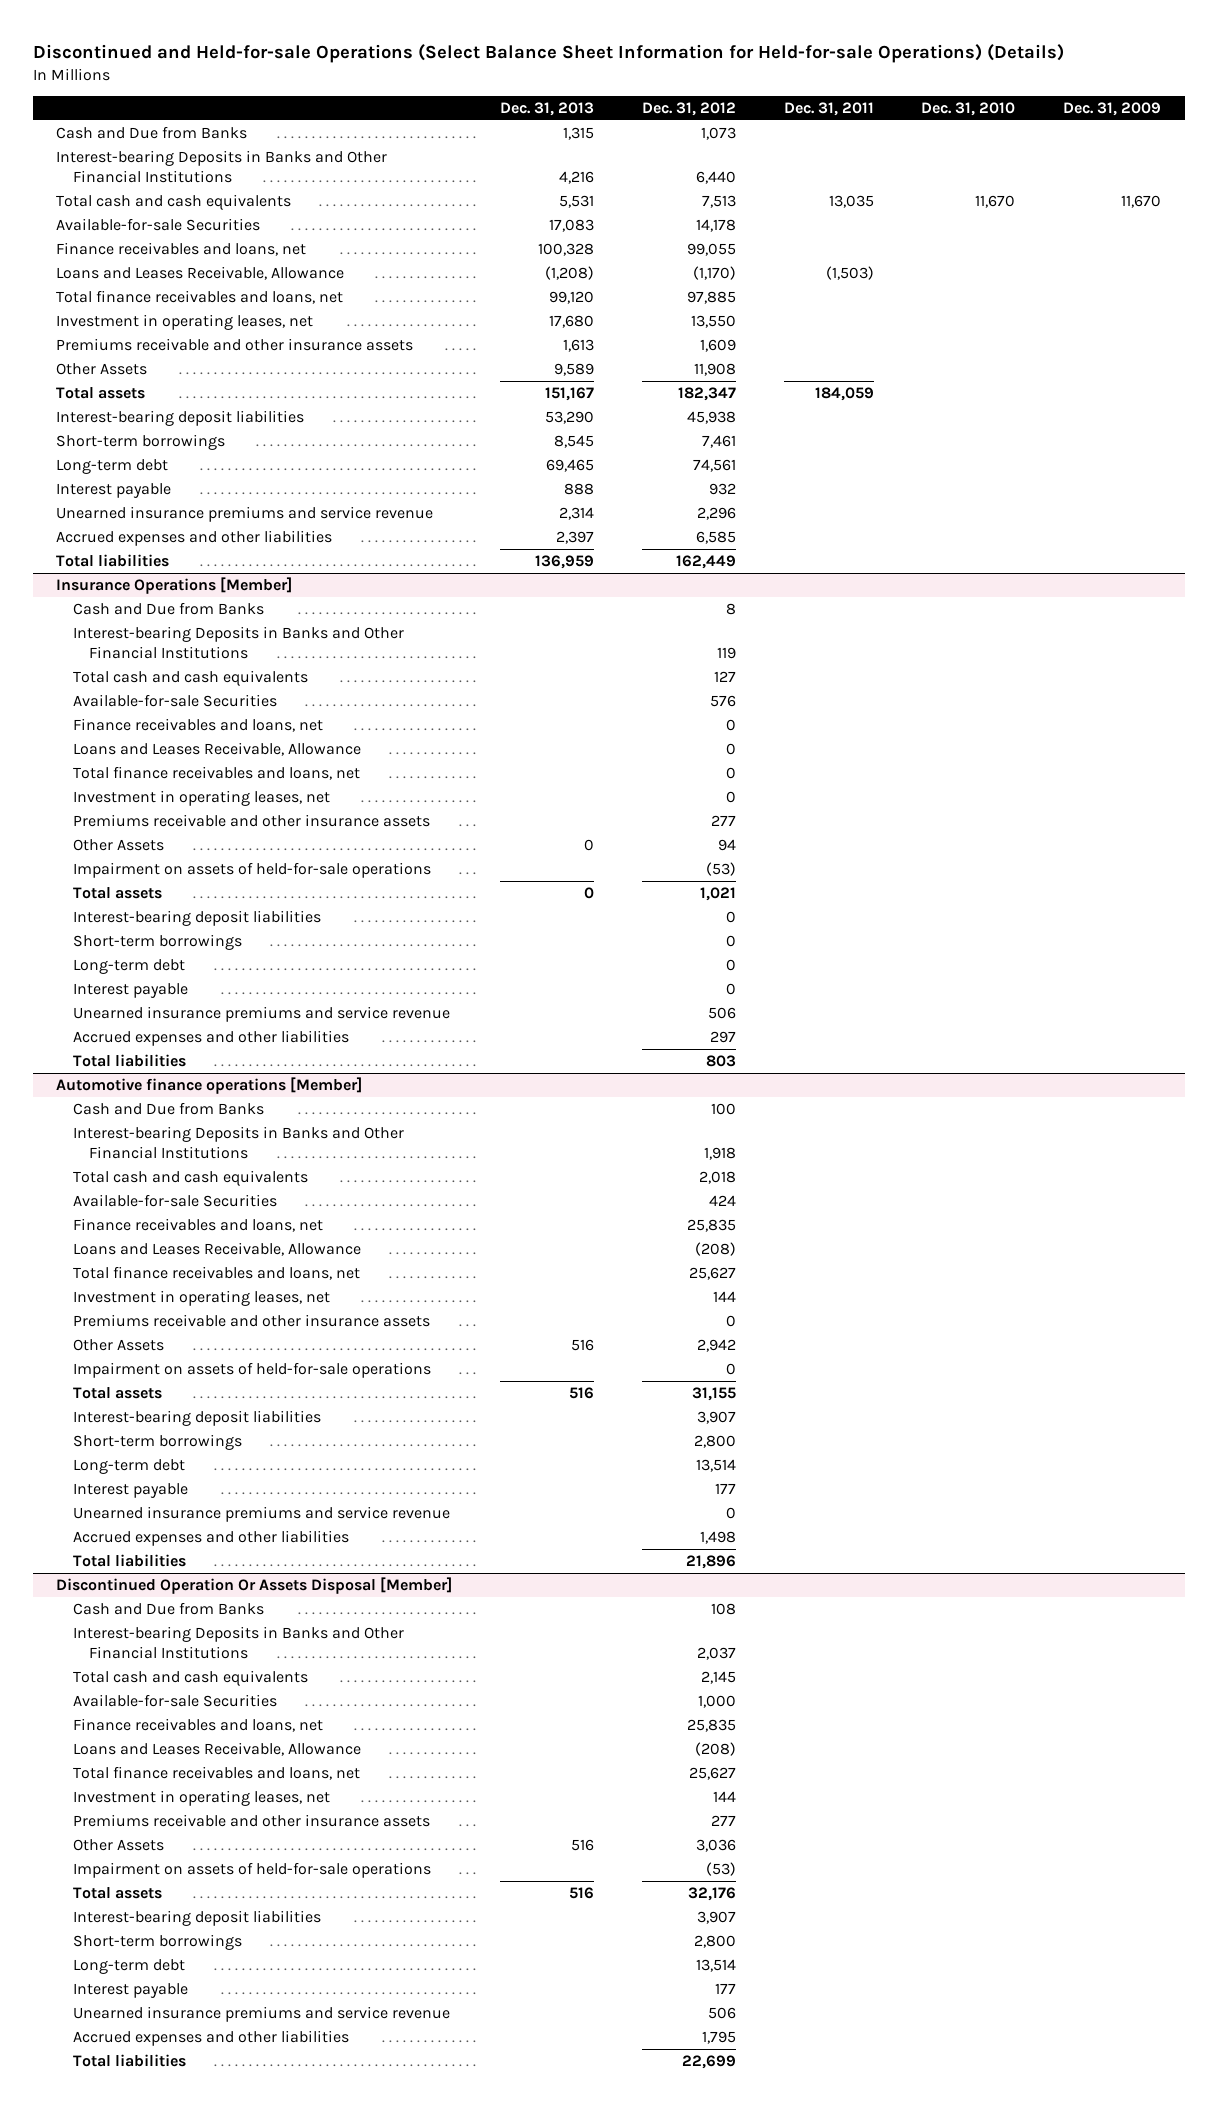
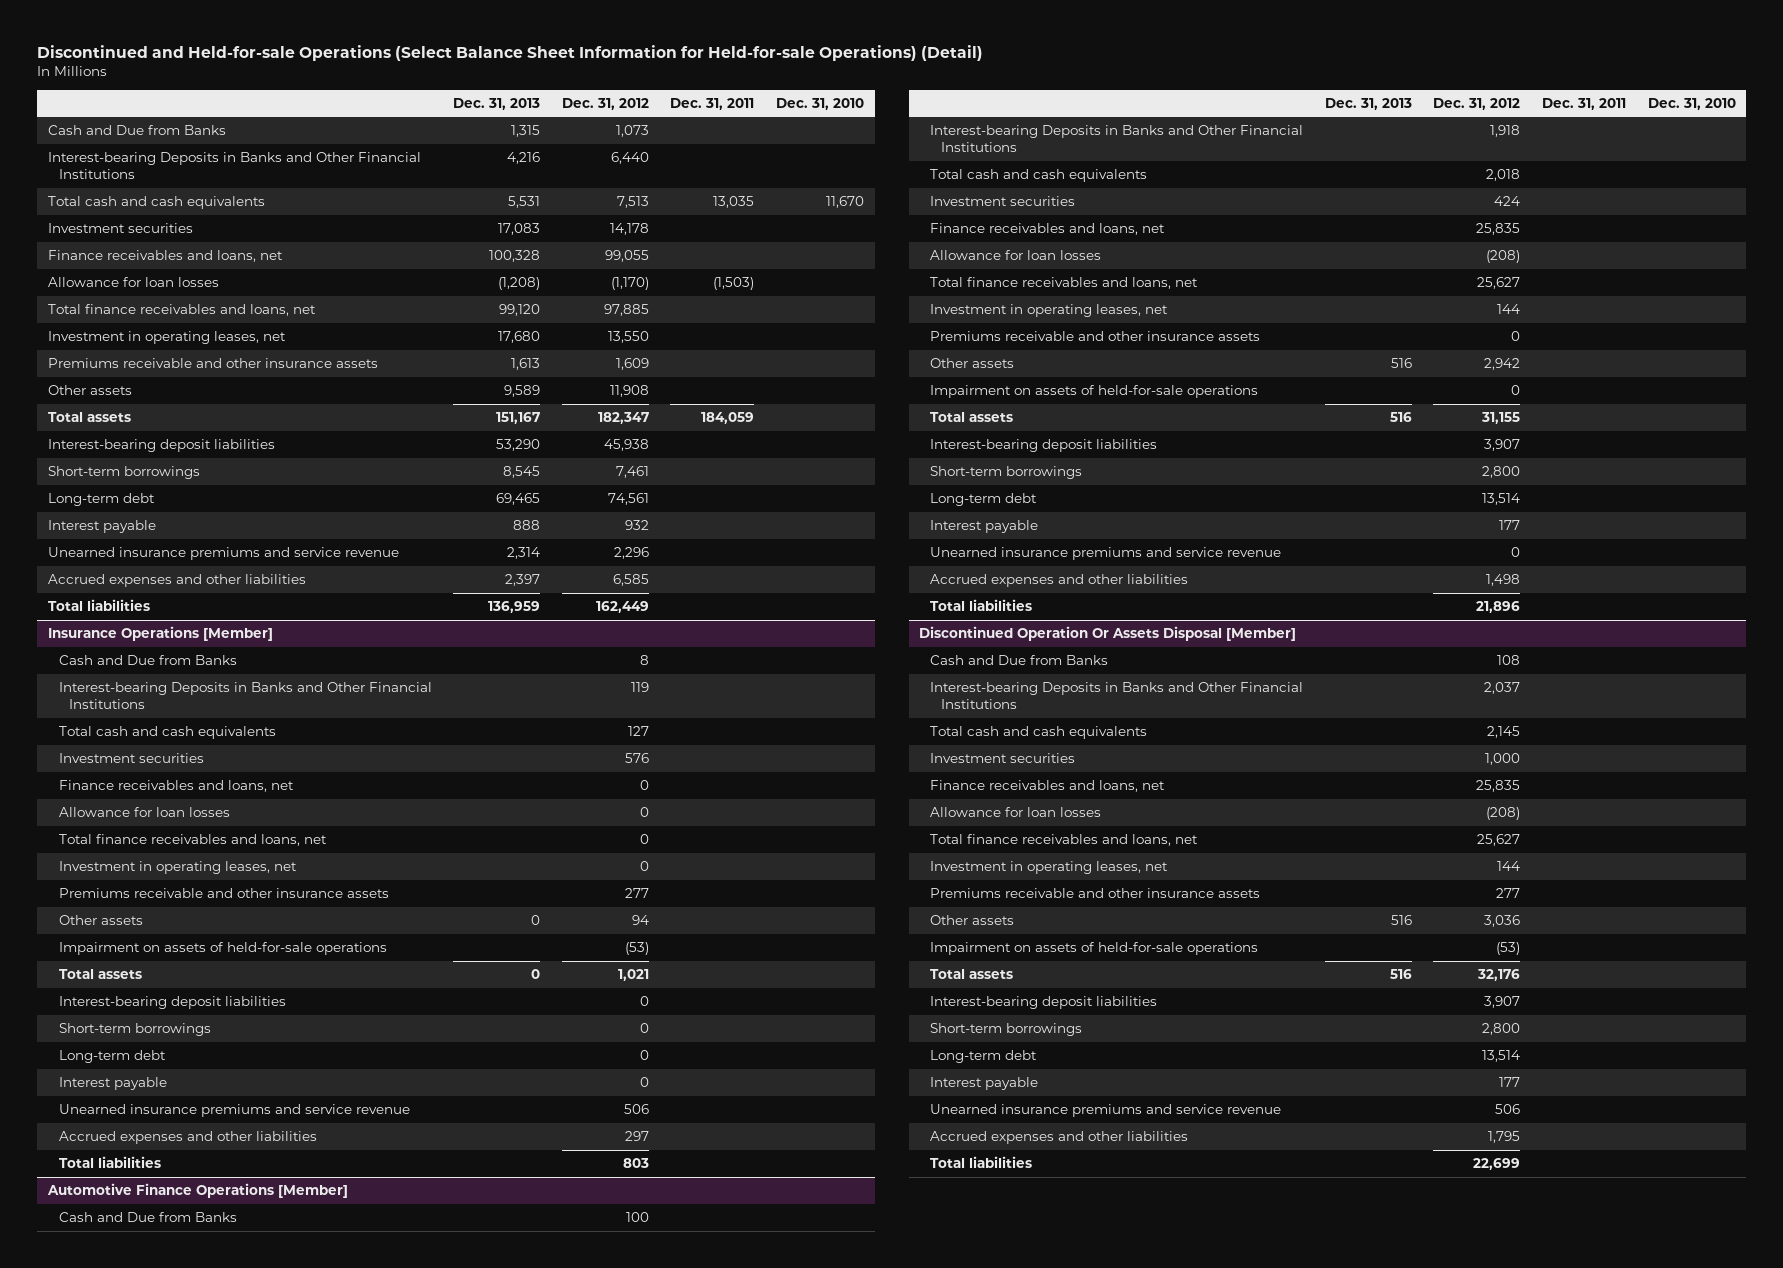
- Discontinued and Held-for-sale Operations (Select Balance Sheet Information for Held-for-sale Operations) (Details)
+ Discontinued and Held-for-sale Operations (Select Balance Sheet Information for Held-for-sale Operations) (Detail)
- | Dec. 31, 2013 | Dec. 31, 2012 | Dec. 31, 2011 | Dec. 31, 2010 | Dec. 31, 2009
+ | Dec. 31, 2013 | Dec. 31, 2012 | Dec. 31, 2011 | Dec. 31, 2010
- Available-for-sale Securities | 17,083 | 14,178 | | |
+ Investment securities | 17,083 | 14,178 | |
- Loans and Leases Receivable, Allowance | (1,208) | (1,170) | (1,503) | |
+ Allowance for loan losses | (1,208) | (1,170) | (1,503) |
- Other Assets | 9,589 | 11,908 | | |
+ Other assets | 9,589 | 11,908 | |
@ Insurance Operations [Member]
- Available-for-sale Securities | | 576 | | |
+ Investment securities | | 576 | |
- Loans and Leases Receivable, Allowance | | 0 | | |
+ Allowance for loan losses | | 0 | |
- Other Assets | 0 | 94 | | |
+ Other assets | 0 | 94 | |
- Automotive finance operations [Member]
+ Automotive Finance Operations [Member]
- Available-for-sale Securities | | 424 | | |
+ Investment securities | | 424 | |
- Loans and Leases Receivable, Allowance | | (208) | | |
+ Allowance for loan losses | | (208) | |
- Other Assets | 516 | 2,942 | | |
+ Other assets | 516 | 2,942 | |
@ Discontinued Operation Or Assets Disposal [Member]
- Available-for-sale Securities | | 1,000 | | |
+ Investment securities | | 1,000 | |
- Loans and Leases Receivable, Allowance | | (208) | | |
+ Allowance for loan losses | | (208) | |
- Other Assets | 516 | 3,036 | | |
+ Other assets | 516 | 3,036 | |

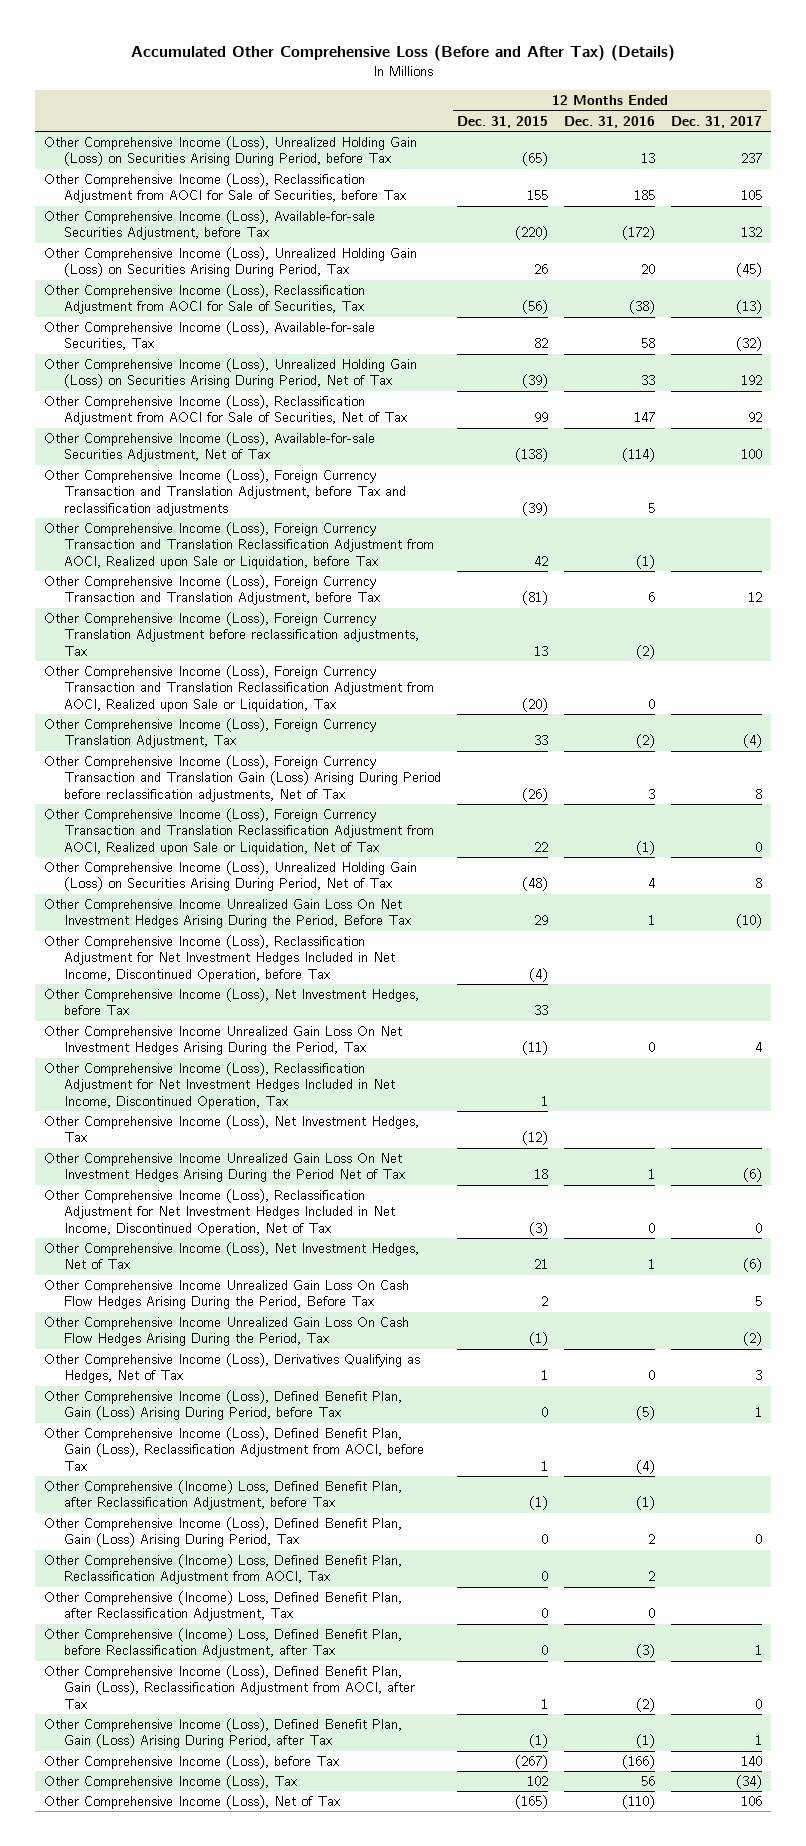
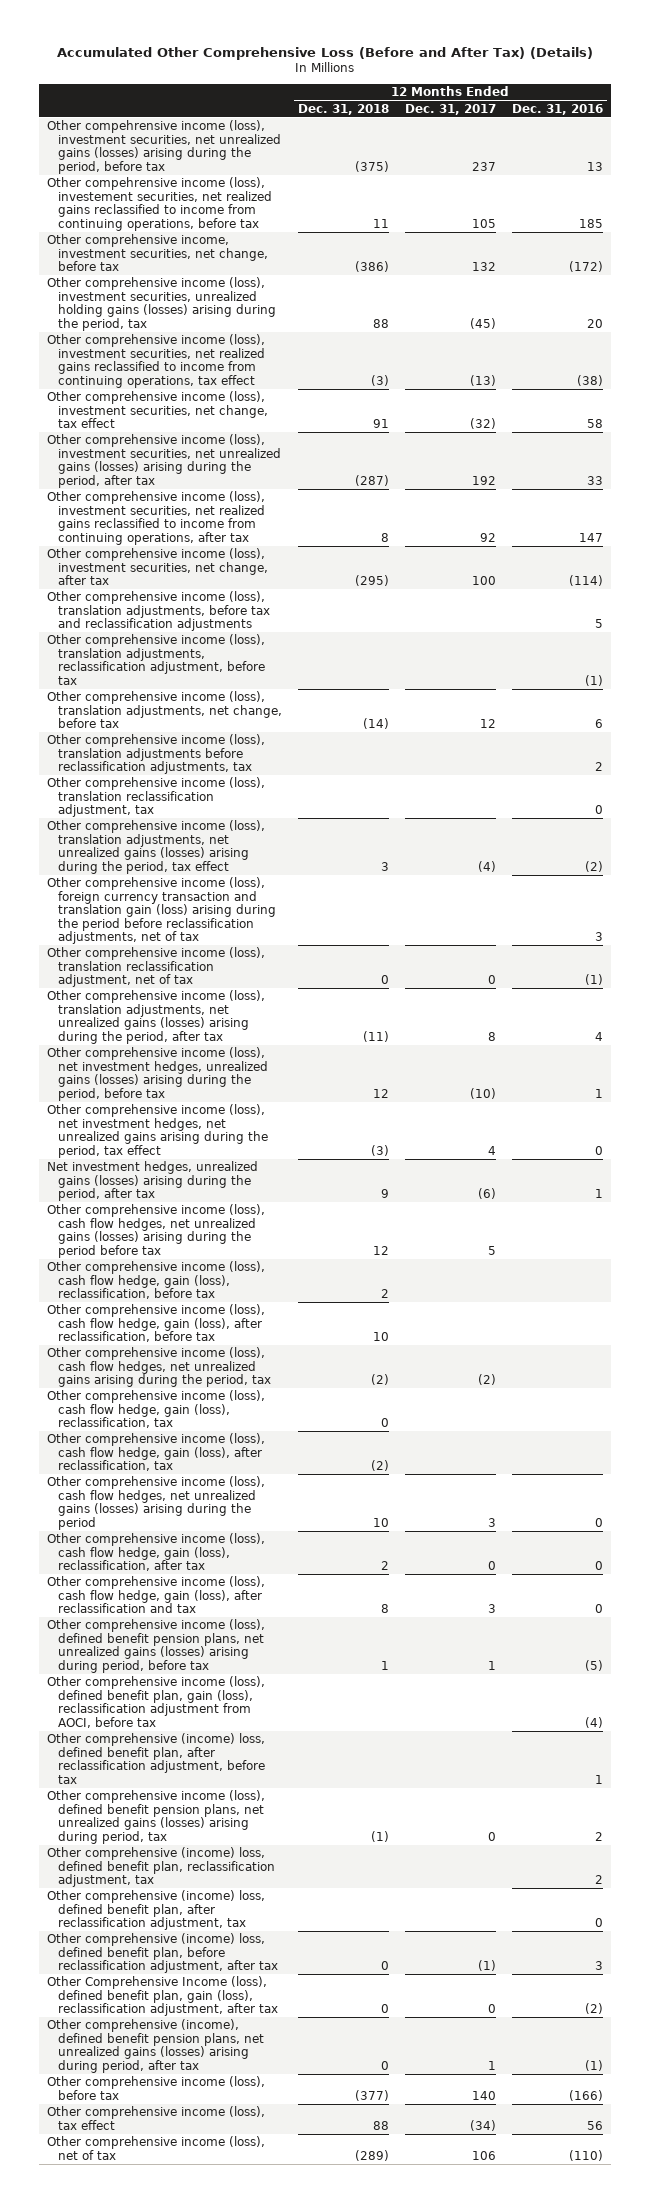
- | 12 Months Ended Dec. 31, 2015 | 12 Months Ended Dec. 31, 2016 | 12 Months Ended Dec. 31, 2017
+ | 12 Months Ended Dec. 31, 2018 | 12 Months Ended Dec. 31, 2017 | 12 Months Ended Dec. 31, 2016
- Other Comprehensive Income (Loss), Unrealized Holding Gain (Loss) on Securities Arising During Period, before Tax | (65) | 13 | 237
- Other Comprehensive Income (Loss), Reclassification Adjustment from AOCI for Sale of Securities, before Tax | 155 | 185 | 105
- Other Comprehensive Income (Loss), Available-for-sale Securities Adjustment, before Tax | (220) | (172) | 132
- Other Comprehensive Income (Loss), Unrealized Holding Gain (Loss) on Securities Arising During Period, Tax | 26 | 20 | (45)
- Other Comprehensive Income (Loss), Reclassification Adjustment from AOCI for Sale of Securities, Tax | (56) | (38) | (13)
- Other Comprehensive Income (Loss), Available-for-sale Securities, Tax | 82 | 58 | (32)
- Other Comprehensive Income (Loss), Unrealized Holding Gain (Loss) on Securities Arising During Period, Net of Tax | (39) | 33 | 192
- Other Comprehensive Income (Loss), Reclassification Adjustment from AOCI for Sale of Securities, Net of Tax | 99 | 147 | 92
- Other Comprehensive Income (Loss), Available-for-sale Securities Adjustment, Net of Tax | (138) | (114) | 100
- Other Comprehensive Income (Loss), Foreign Currency Transaction and Translation Adjustment, before Tax and reclassification adjustments | (39) | 5 |
- Other Comprehensive Income (Loss), Foreign Currency Transaction and Translation Reclassification Adjustment from AOCI, Realized upon Sale or Liquidation, before Tax | 42 | (1) |
- Other Comprehensive Income (Loss), Foreign Currency Transaction and Translation Adjustment, before Tax | (81) | 6 | 12
- Other Comprehensive Income (Loss), Foreign Currency Translation Adjustment before reclassification adjustments, Tax | 13 | (2) |
- Other Comprehensive Income (Loss), Foreign Currency Transaction and Translation Reclassification Adjustment from AOCI, Realized upon Sale or Liquidation, Tax | (20) | 0 |
- Other Comprehensive Income (Loss), Foreign Currency Translation Adjustment, Tax | 33 | (2) | (4)
- Other Comprehensive Income (Loss), Foreign Currency Transaction and Translation Gain (Loss) Arising During Period before reclassification adjustments, Net of Tax | (26) | 3 | 8
- Other Comprehensive Income (Loss), Foreign Currency Transaction and Translation Reclassification Adjustment from AOCI, Realized upon Sale or Liquidation, Net of Tax | 22 | (1) | 0
- Other Comprehensive Income (Loss), Unrealized Holding Gain (Loss) on Securities Arising During Period, Net of Tax | (48) | 4 | 8
- Other Comprehensive Income Unrealized Gain Loss On Net Investment Hedges Arising During the Period, Before Tax | 29 | 1 | (10)
- Other Comprehensive Income (Loss), Reclassification Adjustment for Net Investment Hedges Included in Net Income, Discontinued Operation, before Tax | (4) | |
- Other Comprehensive Income (Loss), Net Investment Hedges, before Tax | 33 | |
- Other Comprehensive Income Unrealized Gain Loss On Net Investment Hedges Arising During the Period, Tax | (11) | 0 | 4
- Other Comprehensive Income (Loss), Reclassification Adjustment for Net Investment Hedges Included in Net Income, Discontinued Operation, Tax | 1 | |
- Other Comprehensive Income (Loss), Net Investment Hedges, Tax | (12) | |
- Other Comprehensive Income Unrealized Gain Loss On Net Investment Hedges Arising During the Period Net of Tax | 18 | 1 | (6)
- Other Comprehensive Income (Loss), Reclassification Adjustment for Net Investment Hedges Included in Net Income, Discontinued Operation, Net of Tax | (3) | 0 | 0
- Other Comprehensive Income (Loss), Net Investment Hedges, Net of Tax | 21 | 1 | (6)
- Other Comprehensive Income Unrealized Gain Loss On Cash Flow Hedges Arising During the Period, Before Tax | 2 | | 5
- Other Comprehensive Income Unrealized Gain Loss On Cash Flow Hedges Arising During the Period, Tax | (1) | | (2)
- Other Comprehensive Income (Loss), Derivatives Qualifying as Hedges, Net of Tax | 1 | 0 | 3
- Other Comprehensive Income (Loss), Defined Benefit Plan, Gain (Loss) Arising During Period, before Tax | 0 | (5) | 1
- Other Comprehensive Income (Loss), Defined Benefit Plan, Gain (Loss), Reclassification Adjustment from AOCI, before Tax | 1 | (4) |
- Other Comprehensive (Income) Loss, Defined Benefit Plan, after Reclassification Adjustment, before Tax | (1) | (1) |
- Other Comprehensive Income (Loss), Defined Benefit Plan, Gain (Loss) Arising During Period, Tax | 0 | 2 | 0
- Other Comprehensive (Income) Loss, Defined Benefit Plan, Reclassification Adjustment from AOCI, Tax | 0 | 2 |
- Other Comprehensive (Income) Loss, Defined Benefit Plan, after Reclassification Adjustment, Tax | 0 | 0 |
- Other Comprehensive (Income) Loss, Defined Benefit Plan, before Reclassification Adjustment, after Tax | 0 | (3) | 1
- Other Comprehensive Income (Loss), Defined Benefit Plan, Gain (Loss), Reclassification Adjustment from AOCI, after Tax | 1 | (2) | 0
- Other Comprehensive Income (Loss), Defined Benefit Plan, Gain (Loss) Arising During Period, after Tax | (1) | (1) | 1
- Other Comprehensive Income (Loss), before Tax | (267) | (166) | 140
- Other Comprehensive Income (Loss), Tax | 102 | 56 | (34)
- Other Comprehensive Income (Loss), Net of Tax | (165) | (110) | 106
+ Other compehrensive income (loss), investment securities, net unrealized gains (losses) arising during the period, before tax | (375) | 237 | 13
+ Other compehrensive income (loss), investement securities, net realized gains reclassified to income from continuing operations, before tax | 11 | 105 | 185
+ Other comprehensive income, investment securities, net change, before tax | (386) | 132 | (172)
+ Other comprehensive income (loss), investment securities, unrealized holding gains (losses) arising during the period, tax | 88 | (45) | 20
+ Other comprehensive income (loss), investment securities, net realized gains reclassified to income from continuing operations, tax effect | (3) | (13) | (38)
+ Other comprehensive income (loss), investment securities, net change, tax effect | 91 | (32) | 58
+ Other comprehensive income (loss), investment securities, net unrealized gains (losses) arising during the period, after tax | (287) | 192 | 33
+ Other comprehensive income (loss), investment securities, net realized gains reclassified to income from continuing operations, after tax | 8 | 92 | 147
+ Other comprehensive income (loss), investment securities, net change, after tax | (295) | 100 | (114)
+ Other comprehensive income (loss), translation adjustments, before tax and reclassification adjustments | | | 5
+ Other comprehensive income (loss), translation adjustments, reclassification adjustment, before tax | | | (1)
+ Other comprehensive income (loss), translation adjustments, net change, before tax | (14) | 12 | 6
+ Other comprehensive income (loss), translation adjustments before reclassification adjustments, tax | | | 2
+ Other comprehensive income (loss), translation reclassification adjustment, tax | | | 0
+ Other comprehensive income (loss), translation adjustments, net unrealized gains (losses) arising during the period, tax effect | 3 | (4) | (2)
+ Other comprehensive income (loss), foreign currency transaction and translation gain (loss) arising during the period before reclassification adjustments, net of tax | | | 3
+ Other comprehensive income (loss), translation reclassification adjustment, net of tax | 0 | 0 | (1)
+ Other comprehensive income (loss), translation adjustments, net unrealized gains (losses) arising during the period, after tax | (11) | 8 | 4
+ Other comprehensive income (loss), net investment hedges, unrealized gains (losses) arising during the period, before tax | 12 | (10) | 1
+ Other comprehensive income (loss), net investment hedges, net unrealized gains arising during the period, tax effect | (3) | 4 | 0
+ Net investment hedges, unrealized gains (losses) arising during the period, after tax | 9 | (6) | 1
+ Other comprehensive income (loss), cash flow hedges, net unrealized gains (losses) arising during the period before tax | 12 | 5 |
+ Other comprehensive income (loss), cash flow hedge, gain (loss), reclassification, before tax | 2 | |
+ Other comprehensive income (loss), cash flow hedge, gain (loss), after reclassification, before tax | 10 | |
+ Other comprehensive income (loss), cash flow hedges, net unrealized gains arising during the period, tax | (2) | (2) |
+ Other comprehensive income (loss), cash flow hedge, gain (loss), reclassification, tax | 0 | |
+ Other comprehensive income (loss), cash flow hedge, gain (loss), after reclassification, tax | (2) | |
+ Other comprehensive income (loss), cash flow hedges, net unrealized gains (losses) arising during the period | 10 | 3 | 0
+ Other comprehensive income (loss), cash flow hedge, gain (loss), reclassification, after tax | 2 | 0 | 0
+ Other comprehensive income (loss), cash flow hedge, gain (loss), after reclassification and tax | 8 | 3 | 0
+ Other comprehensive income (loss), defined benefit pension plans, net unrealized gains (losses) arising during period, before tax | 1 | 1 | (5)
+ Other comprehensive income (loss), defined benefit plan, gain (loss), reclassification adjustment from AOCI, before tax | | | (4)
+ Other comprehensive (income) loss, defined benefit plan, after reclassification adjustment, before tax | | | 1
+ Other comprehensive income (loss), defined benefit pension plans, net unrealized gains (losses) arising during period, tax | (1) | 0 | 2
+ Other comprehensive (income) loss, defined benefit plan, reclassification adjustment, tax | | | 2
+ Other comprehensive (income) loss, defined benefit plan, after reclassification adjustment, tax | | | 0
+ Other comprehensive (income) loss, defined benefit plan, before reclassification adjustment, after tax | 0 | (1) | 3
+ Other Comprehensive Income (loss), defined benefit plan, gain (loss), reclassification adjustment, after tax | 0 | 0 | (2)
+ Other comprehensive (income), defined benefit pension plans, net unrealized gains (losses) arising during period, after tax | 0 | 1 | (1)
+ Other comprehensive income (loss), before tax | (377) | 140 | (166)
+ Other comprehensive income (loss), tax effect | 88 | (34) | 56
+ Other comprehensive income (loss), net of tax | (289) | 106 | (110)

